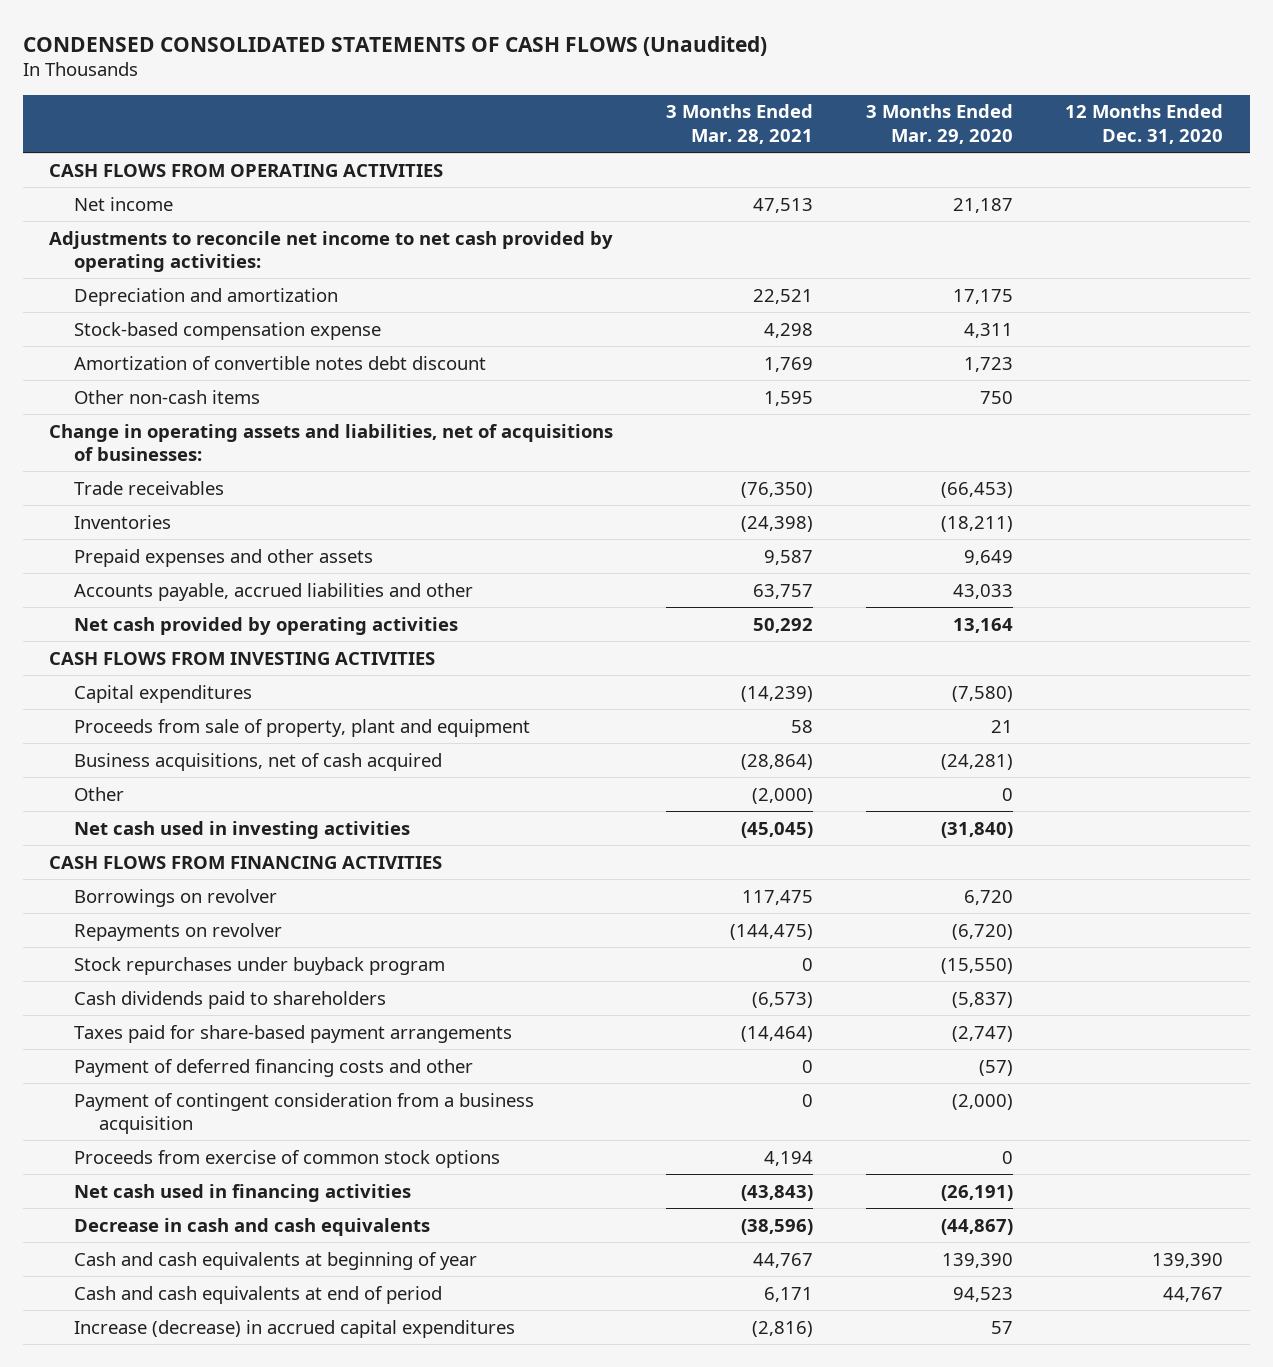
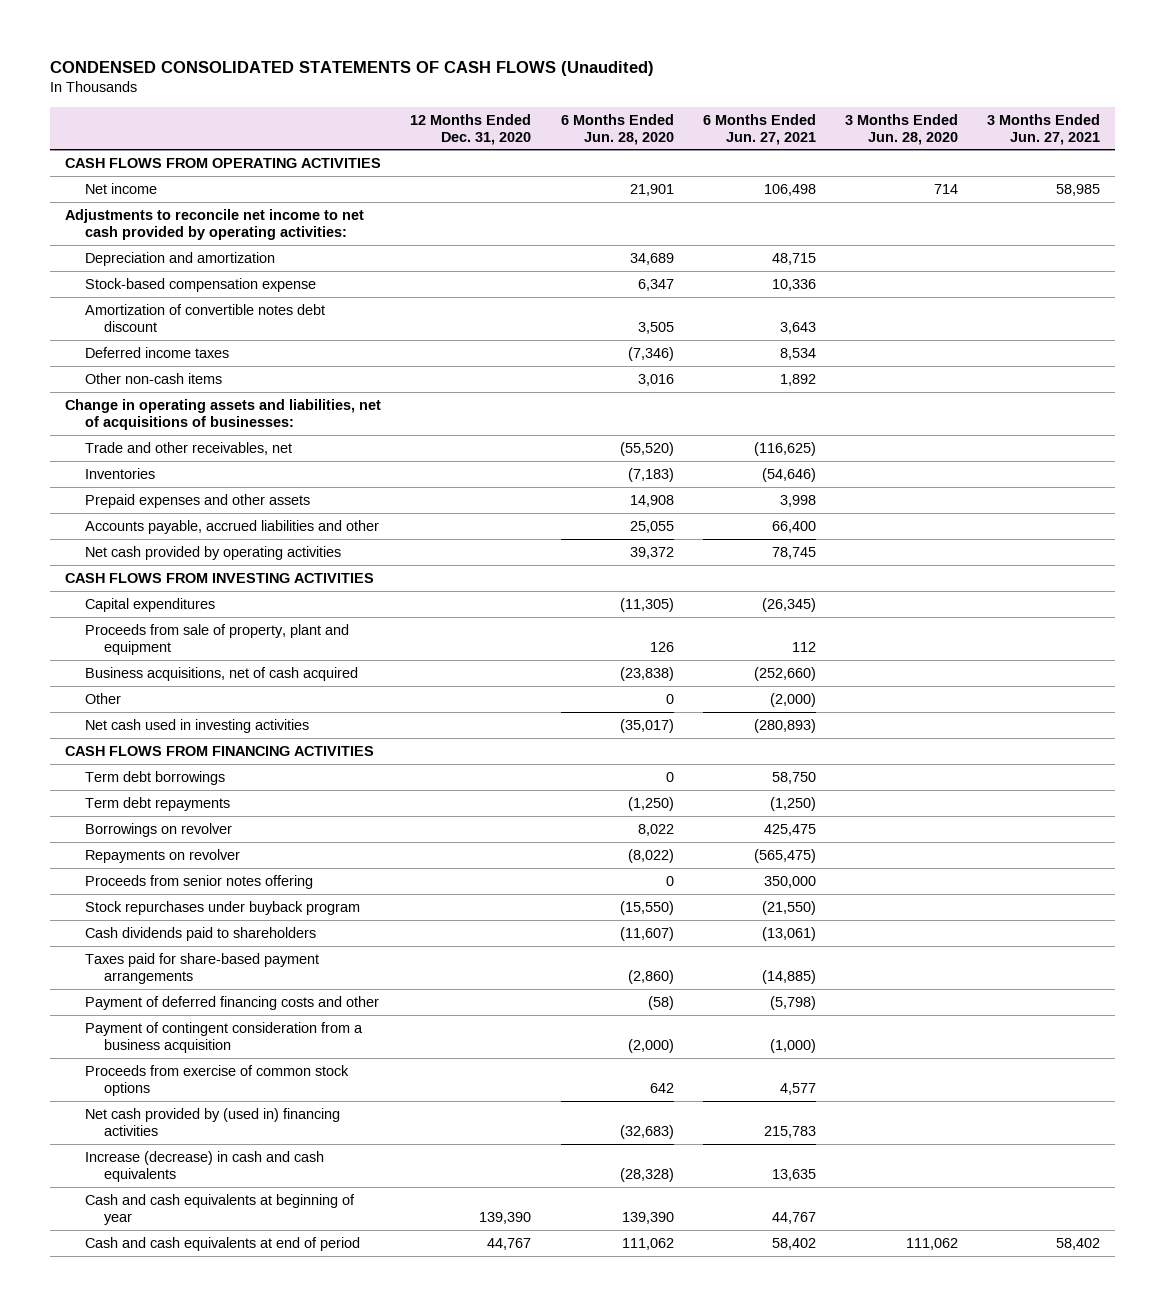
- | 3 Months Ended Mar. 28, 2021 | 3 Months Ended Mar. 29, 2020 | 12 Months Ended Dec. 31, 2020
+ | 12 Months Ended Dec. 31, 2020 | 6 Months Ended Jun. 28, 2020 | 6 Months Ended Jun. 27, 2021 | 3 Months Ended Jun. 28, 2020 | 3 Months Ended Jun. 27, 2021
+ Deferred income taxes | | (7,346) | 8,534 | |
- Trade receivables | (76,350) | (66,453) |
+ Trade and other receivables, net | | (55,520) | (116,625) | |
+ Term debt borrowings | | 0 | 58,750 | |
+ Term debt repayments | | (1,250) | (1,250) | |
+ Proceeds from senior notes offering | | 0 | 350,000 | |
- Net cash used in financing activities | (43,843) | (26,191) |
- Decrease in cash and cash equivalents | (38,596) | (44,867) |
+ Net cash provided by (used in) financing activities | | (32,683) | 215,783 | |
+ Increase (decrease) in cash and cash equivalents | | (28,328) | 13,635 | |
- Increase (decrease) in accrued capital expenditures | (2,816) | 57 |

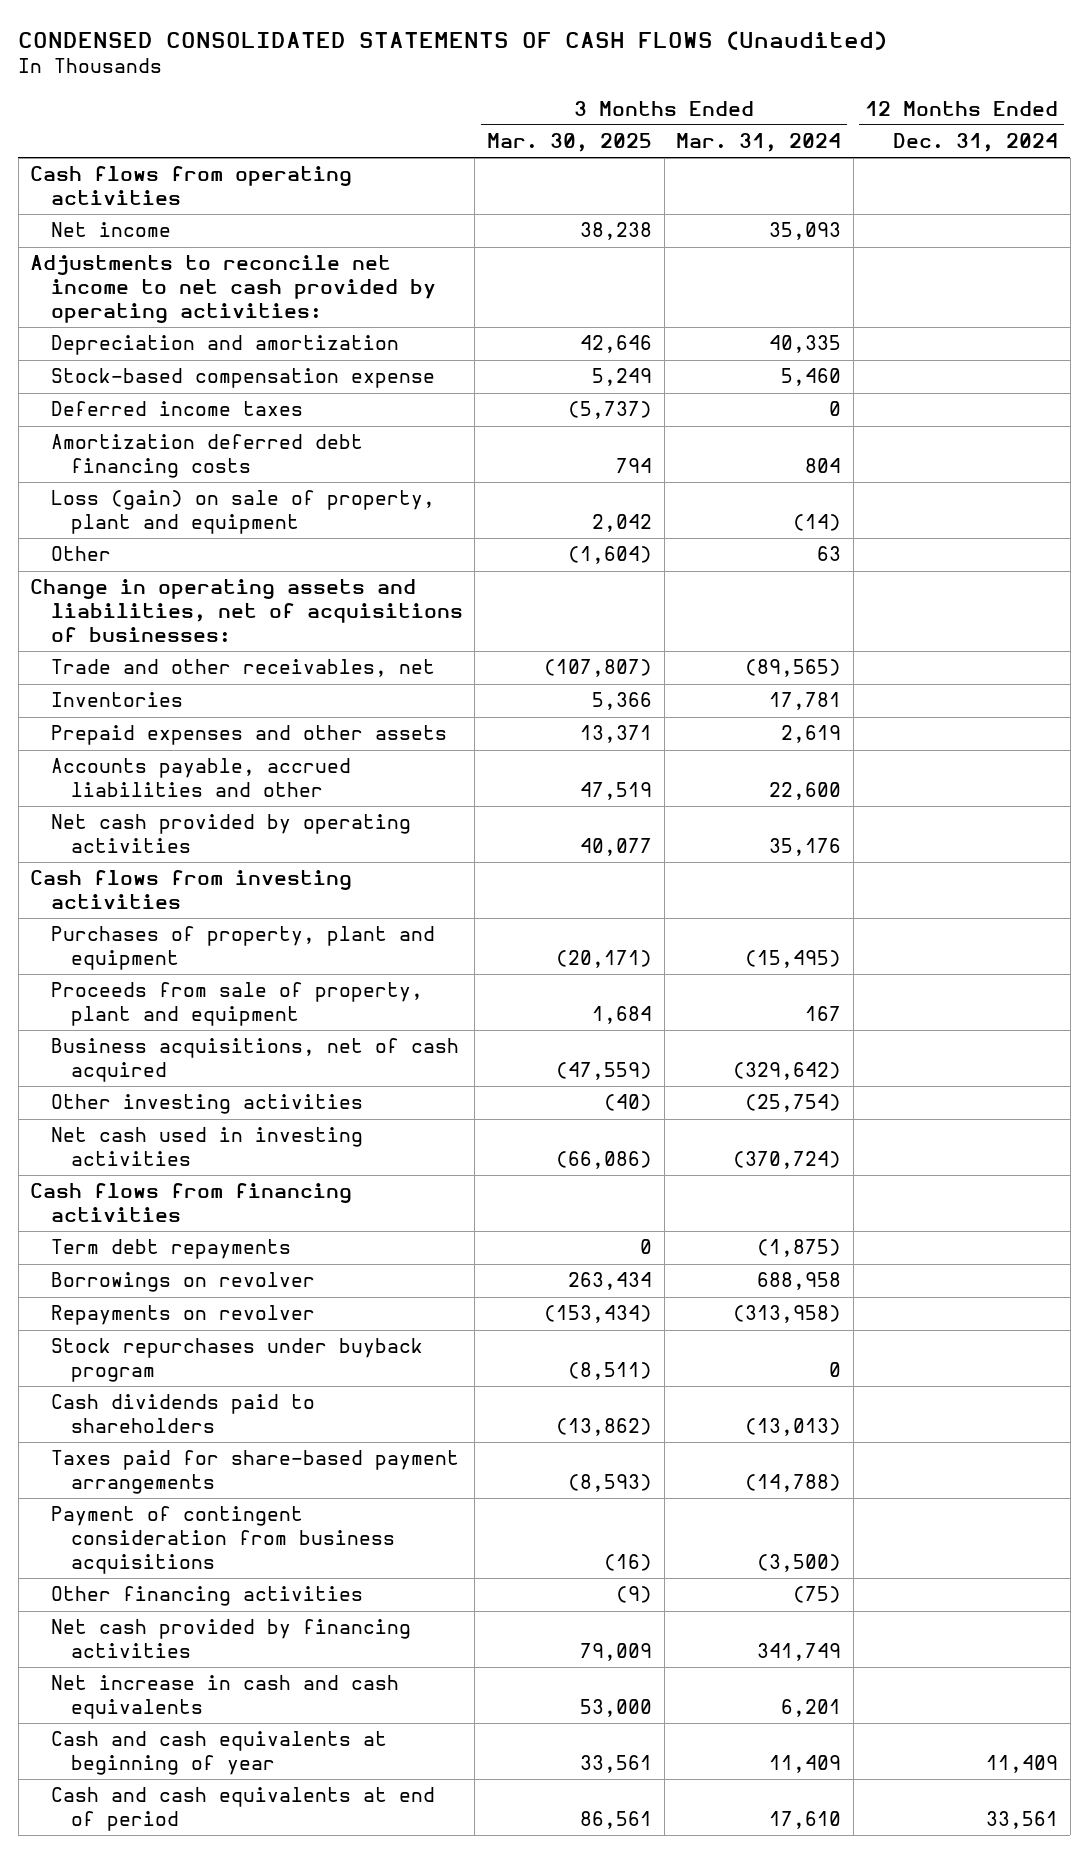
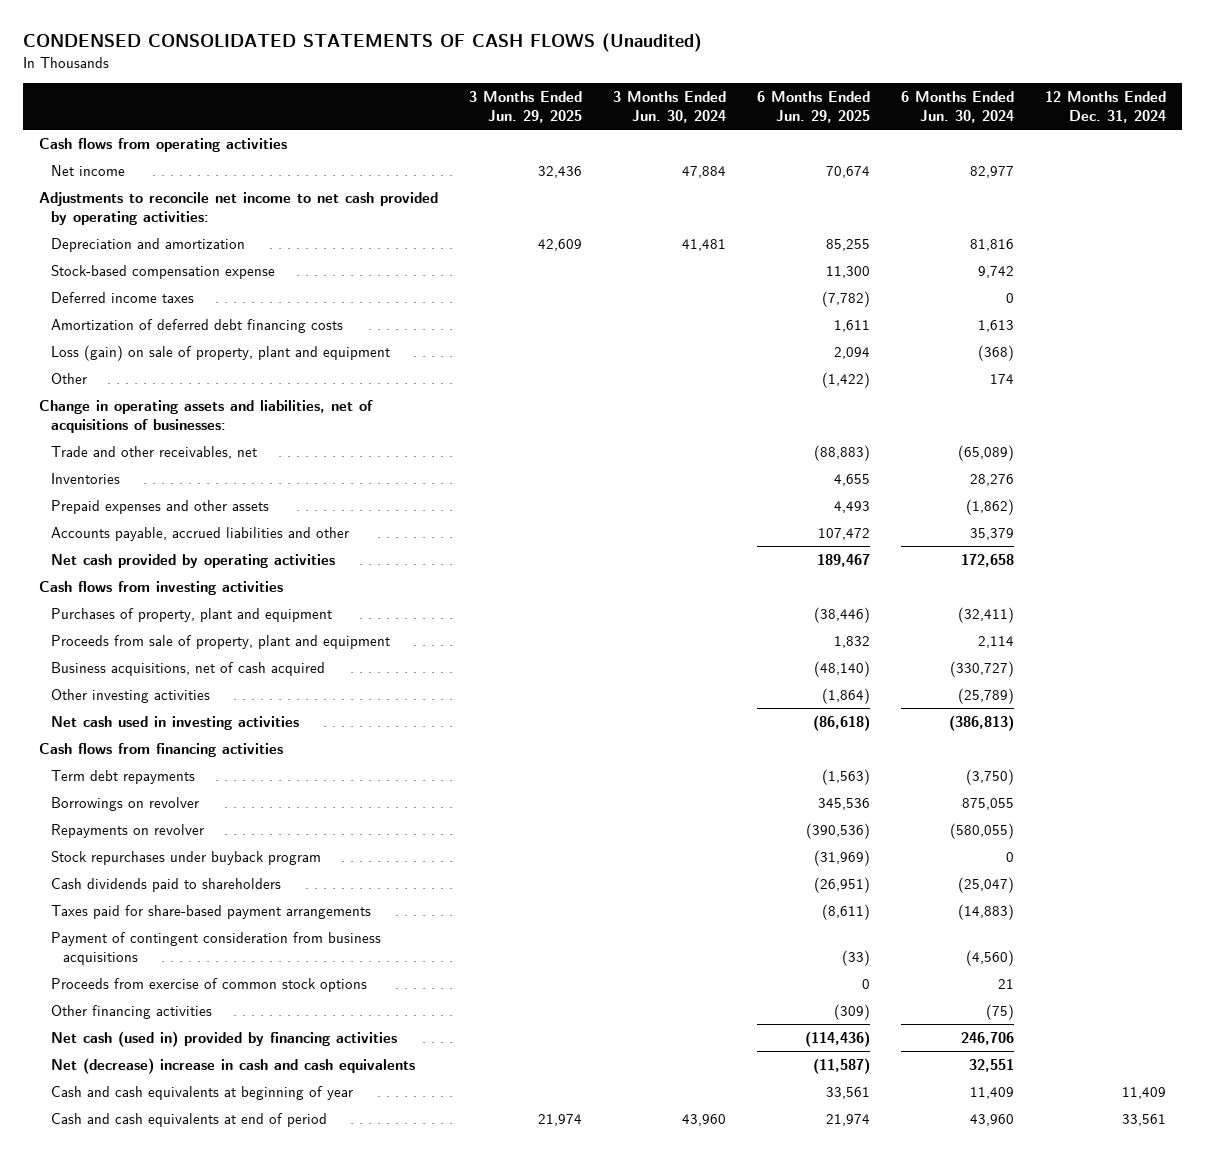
- | 3 Months Ended Mar. 30, 2025 | 3 Months Ended Mar. 31, 2024 | 12 Months Ended Dec. 31, 2024
+ | 3 Months Ended Jun. 29, 2025 | 3 Months Ended Jun. 30, 2024 | 6 Months Ended Jun. 29, 2025 | 6 Months Ended Jun. 30, 2024 | 12 Months Ended Dec. 31, 2024
- Amortization deferred debt financing costs | 794 | 804 |
+ Amortization of deferred debt financing costs | | | 1,611 | 1,613 |
+ Proceeds from exercise of common stock options | | | 0 | 21 |
- Net cash provided by financing activities | 79,009 | 341,749 |
- Net increase in cash and cash equivalents | 53,000 | 6,201 |
+ Net cash (used in) provided by financing activities | | | (114,436) | 246,706 |
+ Net (decrease) increase in cash and cash equivalents | | | (11,587) | 32,551 |

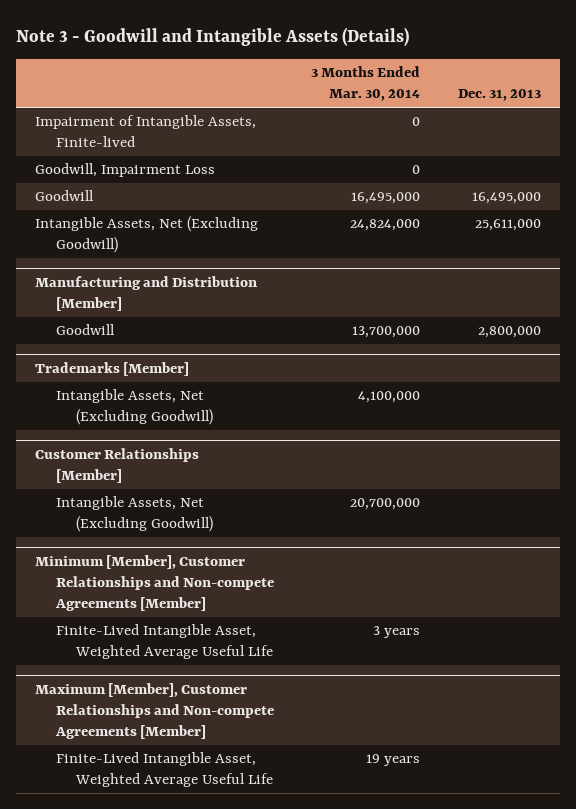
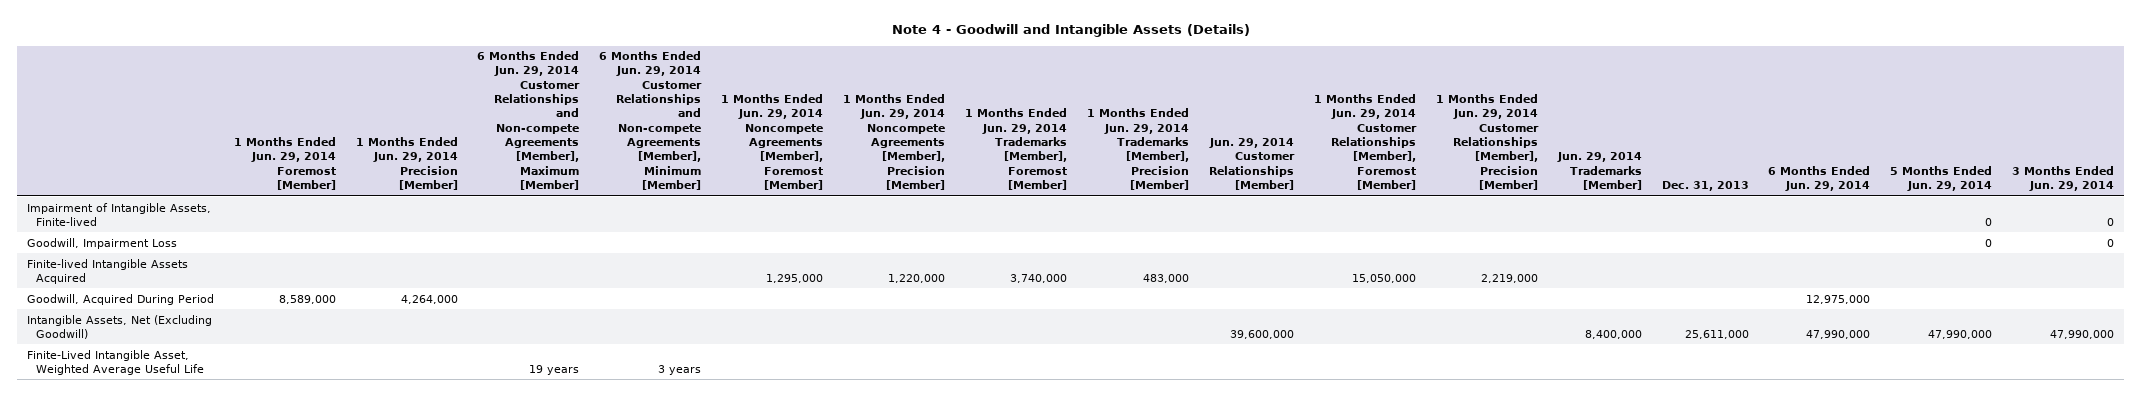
- Note 3 - Goodwill and Intangible Assets (Details)
+ Note 4 - Goodwill and Intangible Assets (Details)
- | 3 Months Ended Mar. 30, 2014 | Dec. 31, 2013
+ | 1 Months Ended Jun. 29, 2014 Foremost [Member] | 1 Months Ended Jun. 29, 2014 Precision [Member] | 6 Months Ended Jun. 29, 2014 Customer Relationships and Non-compete Agreements [Member], Maximum [Member] | 6 Months Ended Jun. 29, 2014 Customer Relationships and Non-compete Agreements [Member], Minimum [Member] | 1 Months Ended Jun. 29, 2014 Noncompete Agreements [Member], Foremost [Member] | 1 Months Ended Jun. 29, 2014 Noncompete Agreements [Member], Precision [Member] | 1 Months Ended Jun. 29, 2014 Trademarks [Member], Foremost [Member] | 1 Months Ended Jun. 29, 2014 Trademarks [Member], Precision [Member] | Jun. 29, 2014 Customer Relationships [Member] | 1 Months Ended Jun. 29, 2014 Customer Relationships [Member], Foremost [Member] | 1 Months Ended Jun. 29, 2014 Customer Relationships [Member], Precision [Member] | Jun. 29, 2014 Trademarks [Member] | Dec. 31, 2013 | 6 Months Ended Jun. 29, 2014 | 5 Months Ended Jun. 29, 2014 | 3 Months Ended Jun. 29, 2014
- Goodwill | 16,495,000 | 16,495,000
+ Finite-lived Intangible Assets Acquired | | | | | 1,295,000 | 1,220,000 | 3,740,000 | 483,000 | | 15,050,000 | 2,219,000 | | | | |
+ Goodwill, Acquired During Period | 8,589,000 | 4,264,000 | | | | | | | | | | | | 12,975,000 | |
- Manufacturing and Distribution [Member]
- Goodwill | 13,700,000 | 2,800,000
- Trademarks [Member]
- Intangible Assets, Net (Excluding Goodwill) | 4,100,000 |
- Customer Relationships [Member]
- Intangible Assets, Net (Excluding Goodwill) | 20,700,000 |
- Minimum [Member], Customer Relationships and Non-compete Agreements [Member]
- Finite-Lived Intangible Asset, Weighted Average Useful Life | 3 years |
- Maximum [Member], Customer Relationships and Non-compete Agreements [Member]
- Finite-Lived Intangible Asset, Weighted Average Useful Life | 19 years |
+ Finite-Lived Intangible Asset, Weighted Average Useful Life | | | 19 years | 3 years | | | | | | | | | | | |

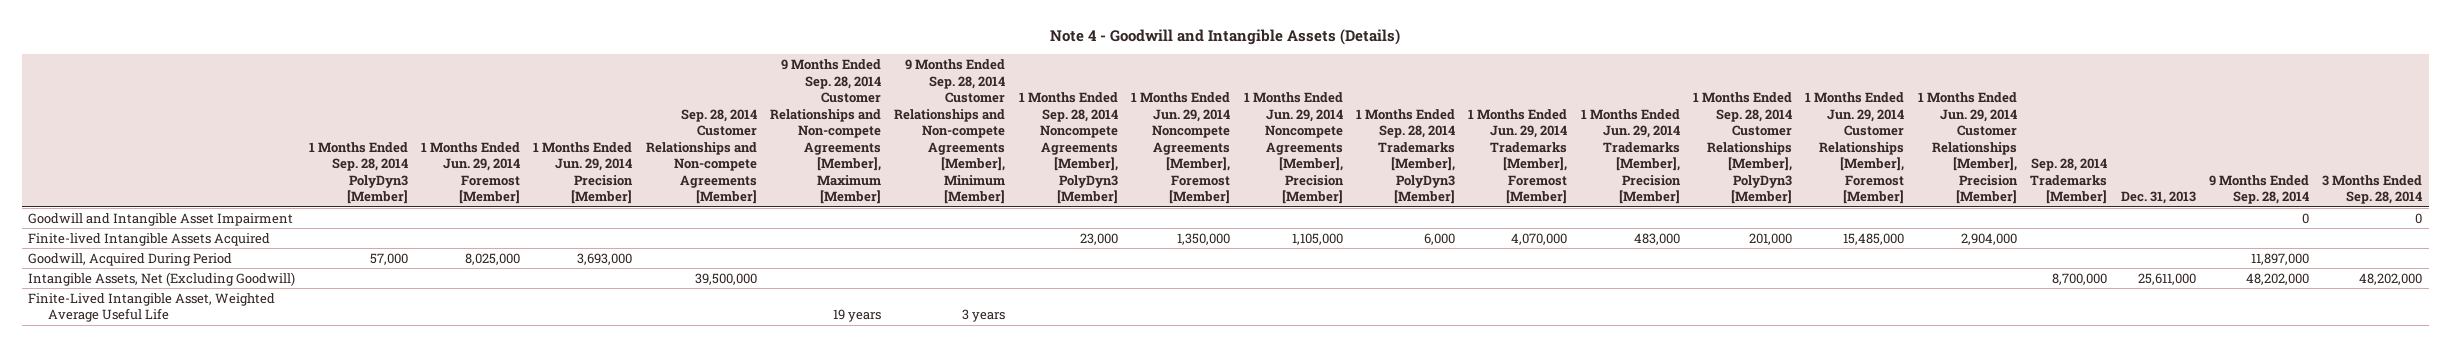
- | 1 Months Ended Jun. 29, 2014 Foremost [Member] | 1 Months Ended Jun. 29, 2014 Precision [Member] | 6 Months Ended Jun. 29, 2014 Customer Relationships and Non-compete Agreements [Member], Maximum [Member] | 6 Months Ended Jun. 29, 2014 Customer Relationships and Non-compete Agreements [Member], Minimum [Member] | 1 Months Ended Jun. 29, 2014 Noncompete Agreements [Member], Foremost [Member] | 1 Months Ended Jun. 29, 2014 Noncompete Agreements [Member], Precision [Member] | 1 Months Ended Jun. 29, 2014 Trademarks [Member], Foremost [Member] | 1 Months Ended Jun. 29, 2014 Trademarks [Member], Precision [Member] | Jun. 29, 2014 Customer Relationships [Member] | 1 Months Ended Jun. 29, 2014 Customer Relationships [Member], Foremost [Member] | 1 Months Ended Jun. 29, 2014 Customer Relationships [Member], Precision [Member] | Jun. 29, 2014 Trademarks [Member] | Dec. 31, 2013 | 6 Months Ended Jun. 29, 2014 | 5 Months Ended Jun. 29, 2014 | 3 Months Ended Jun. 29, 2014
+ | 1 Months Ended Sep. 28, 2014 PolyDyn3 [Member] | 1 Months Ended Jun. 29, 2014 Foremost [Member] | 1 Months Ended Jun. 29, 2014 Precision [Member] | Sep. 28, 2014 Customer Relationships and Non-compete Agreements [Member] | 9 Months Ended Sep. 28, 2014 Customer Relationships and Non-compete Agreements [Member], Maximum [Member] | 9 Months Ended Sep. 28, 2014 Customer Relationships and Non-compete Agreements [Member], Minimum [Member] | 1 Months Ended Sep. 28, 2014 Noncompete Agreements [Member], PolyDyn3 [Member] | 1 Months Ended Jun. 29, 2014 Noncompete Agreements [Member], Foremost [Member] | 1 Months Ended Jun. 29, 2014 Noncompete Agreements [Member], Precision [Member] | 1 Months Ended Sep. 28, 2014 Trademarks [Member], PolyDyn3 [Member] | 1 Months Ended Jun. 29, 2014 Trademarks [Member], Foremost [Member] | 1 Months Ended Jun. 29, 2014 Trademarks [Member], Precision [Member] | 1 Months Ended Sep. 28, 2014 Customer Relationships [Member], PolyDyn3 [Member] | 1 Months Ended Jun. 29, 2014 Customer Relationships [Member], Foremost [Member] | 1 Months Ended Jun. 29, 2014 Customer Relationships [Member], Precision [Member] | Sep. 28, 2014 Trademarks [Member] | Dec. 31, 2013 | 9 Months Ended Sep. 28, 2014 | 3 Months Ended Sep. 28, 2014
- Impairment of Intangible Assets, Finite-lived | | | | | | | | | | | | | | | 0 | 0
- Goodwill, Impairment Loss | | | | | | | | | | | | | | | 0 | 0
- Finite-lived Intangible Assets Acquired | | | | | 1,295,000 | 1,220,000 | 3,740,000 | 483,000 | | 15,050,000 | 2,219,000 | | | | |
- Goodwill, Acquired During Period | 8,589,000 | 4,264,000 | | | | | | | | | | | | 12,975,000 | |
+ Goodwill and Intangible Asset Impairment | | | | | | | | | | | | | | | | | | 0 | 0
+ Finite-lived Intangible Assets Acquired | | | | | | | 23,000 | 1,350,000 | 1,105,000 | 6,000 | 4,070,000 | 483,000 | 201,000 | 15,485,000 | 2,904,000 | | | |
+ Goodwill, Acquired During Period | 57,000 | 8,025,000 | 3,693,000 | | | | | | | | | | | | | | | 11,897,000 |

